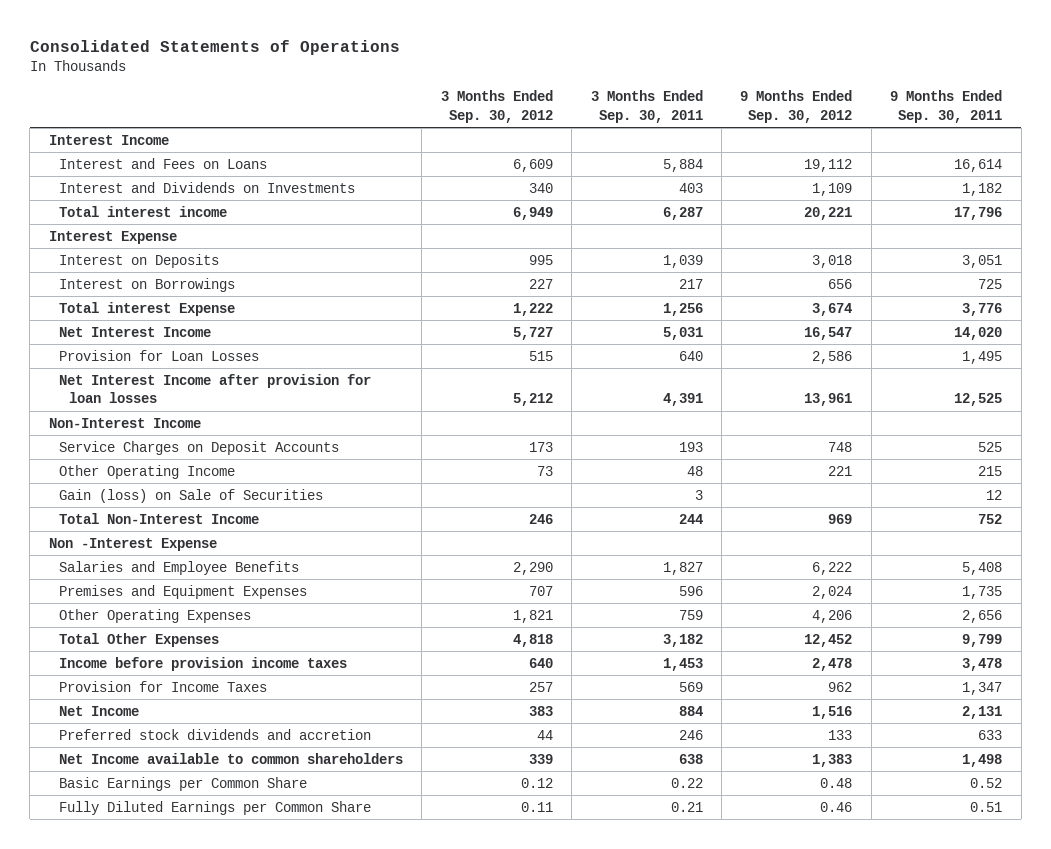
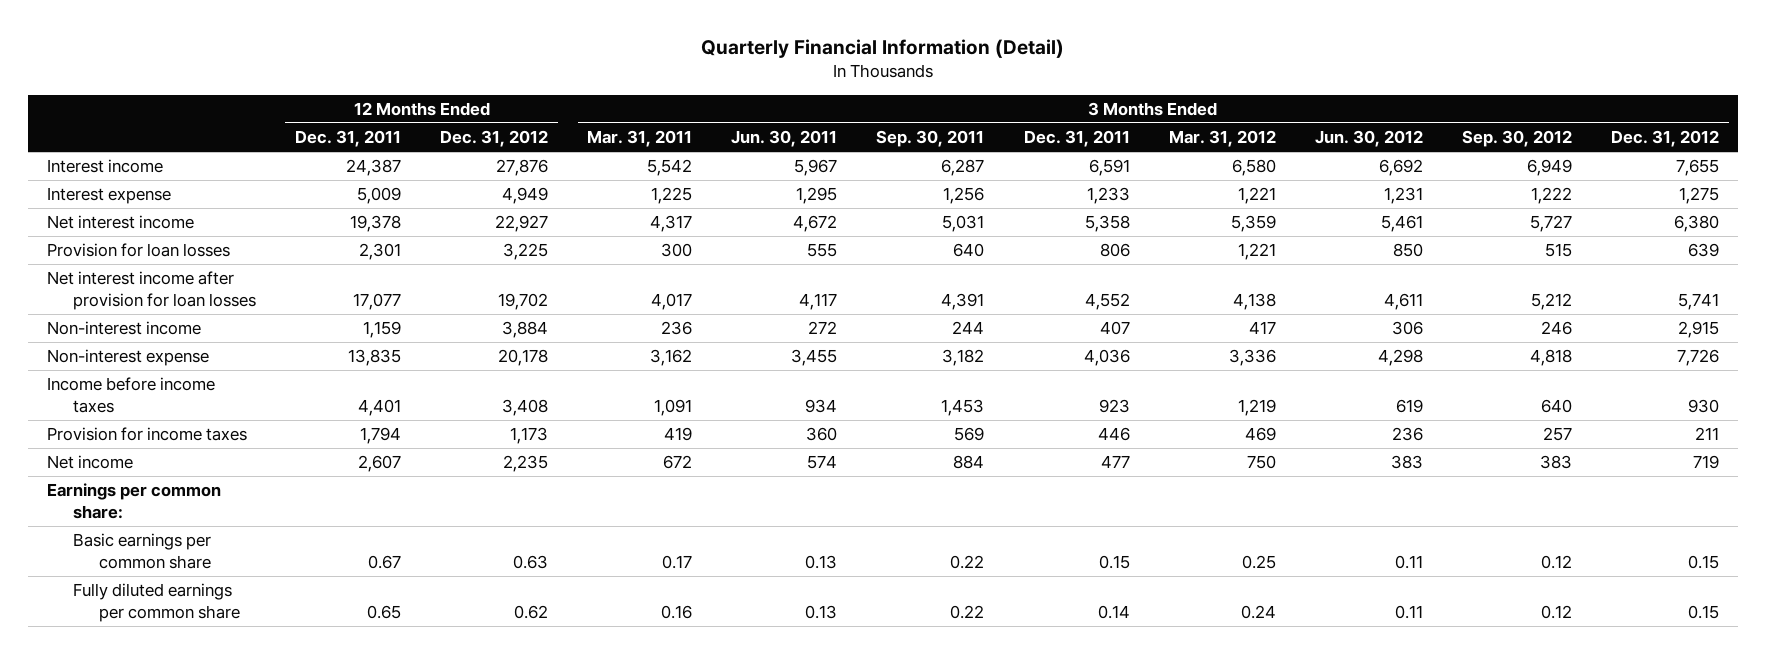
- Consolidated Statements of Operations
+ Quarterly Financial Information (Detail)
- | 3 Months Ended Sep. 30, 2012 | 3 Months Ended Sep. 30, 2011 | 9 Months Ended Sep. 30, 2012 | 9 Months Ended Sep. 30, 2011
+ | 12 Months Ended Dec. 31, 2011 | 12 Months Ended Dec. 31, 2012 | 3 Months Ended Mar. 31, 2011 | 3 Months Ended Jun. 30, 2011 | 3 Months Ended Sep. 30, 2011 | 3 Months Ended Dec. 31, 2011 | 3 Months Ended Mar. 31, 2012 | 3 Months Ended Jun. 30, 2012 | 3 Months Ended Sep. 30, 2012 | 3 Months Ended Dec. 31, 2012
- Interest Income
- Interest and Fees on Loans | 6,609 | 5,884 | 19,112 | 16,614
- Interest and Dividends on Investments | 340 | 403 | 1,109 | 1,182
- Total interest income | 6,949 | 6,287 | 20,221 | 17,796
- Interest Expense
- Interest on Deposits | 995 | 1,039 | 3,018 | 3,051
- Interest on Borrowings | 227 | 217 | 656 | 725
- Total interest Expense | 1,222 | 1,256 | 3,674 | 3,776
- Net Interest Income | 5,727 | 5,031 | 16,547 | 14,020
- Provision for Loan Losses | 515 | 640 | 2,586 | 1,495
- Net Interest Income after provision for loan losses | 5,212 | 4,391 | 13,961 | 12,525
- Non-Interest Income
- Service Charges on Deposit Accounts | 173 | 193 | 748 | 525
- Other Operating Income | 73 | 48 | 221 | 215
- Gain (loss) on Sale of Securities | | 3 | | 12
- Total Non-Interest Income | 246 | 244 | 969 | 752
- Non -Interest Expense
- Salaries and Employee Benefits | 2,290 | 1,827 | 6,222 | 5,408
- Premises and Equipment Expenses | 707 | 596 | 2,024 | 1,735
- Other Operating Expenses | 1,821 | 759 | 4,206 | 2,656
- Total Other Expenses | 4,818 | 3,182 | 12,452 | 9,799
- Income before provision income taxes | 640 | 1,453 | 2,478 | 3,478
- Provision for Income Taxes | 257 | 569 | 962 | 1,347
- Net Income | 383 | 884 | 1,516 | 2,131
- Preferred stock dividends and accretion | 44 | 246 | 133 | 633
- Net Income available to common shareholders | 339 | 638 | 1,383 | 1,498
- Basic Earnings per Common Share | 0.12 | 0.22 | 0.48 | 0.52
- Fully Diluted Earnings per Common Share | 0.11 | 0.21 | 0.46 | 0.51
+ Interest income | 24,387 | 27,876 | 5,542 | 5,967 | 6,287 | 6,591 | 6,580 | 6,692 | 6,949 | 7,655
+ Interest expense | 5,009 | 4,949 | 1,225 | 1,295 | 1,256 | 1,233 | 1,221 | 1,231 | 1,222 | 1,275
+ Net interest income | 19,378 | 22,927 | 4,317 | 4,672 | 5,031 | 5,358 | 5,359 | 5,461 | 5,727 | 6,380
+ Provision for loan losses | 2,301 | 3,225 | 300 | 555 | 640 | 806 | 1,221 | 850 | 515 | 639
+ Net interest income after provision for loan losses | 17,077 | 19,702 | 4,017 | 4,117 | 4,391 | 4,552 | 4,138 | 4,611 | 5,212 | 5,741
+ Non-interest income | 1,159 | 3,884 | 236 | 272 | 244 | 407 | 417 | 306 | 246 | 2,915
+ Non-interest expense | 13,835 | 20,178 | 3,162 | 3,455 | 3,182 | 4,036 | 3,336 | 4,298 | 4,818 | 7,726
+ Income before income taxes | 4,401 | 3,408 | 1,091 | 934 | 1,453 | 923 | 1,219 | 619 | 640 | 930
+ Provision for income taxes | 1,794 | 1,173 | 419 | 360 | 569 | 446 | 469 | 236 | 257 | 211
+ Net income | 2,607 | 2,235 | 672 | 574 | 884 | 477 | 750 | 383 | 383 | 719
+ Earnings per common share:
+ Basic earnings per common share | 0.67 | 0.63 | 0.17 | 0.13 | 0.22 | 0.15 | 0.25 | 0.11 | 0.12 | 0.15
+ Fully diluted earnings per common share | 0.65 | 0.62 | 0.16 | 0.13 | 0.22 | 0.14 | 0.24 | 0.11 | 0.12 | 0.15

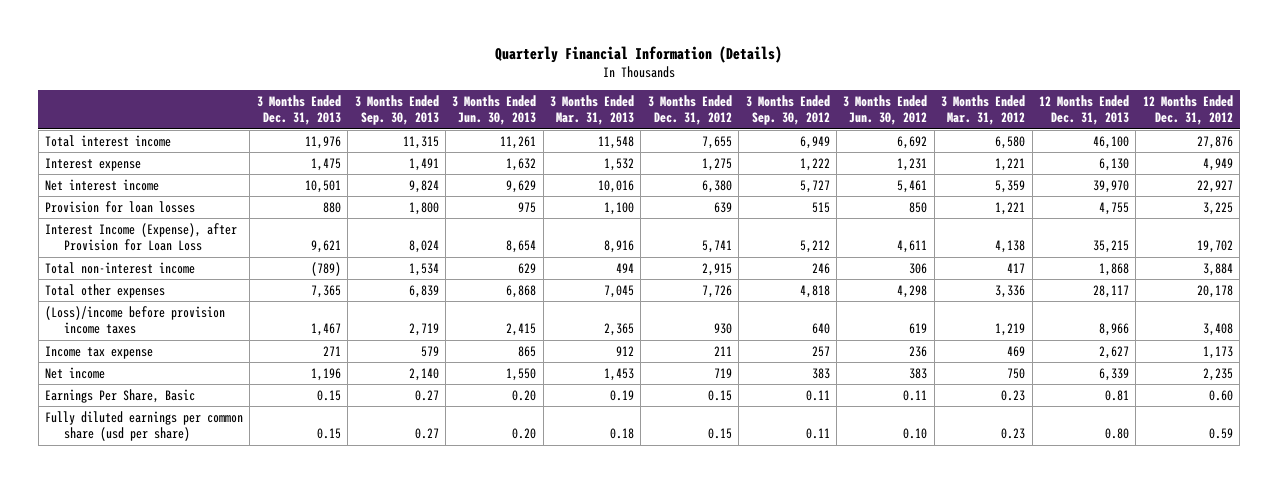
- Quarterly Financial Information (Detail)
+ Quarterly Financial Information (Details)
- | 12 Months Ended Dec. 31, 2011 | 12 Months Ended Dec. 31, 2012 | 3 Months Ended Mar. 31, 2011 | 3 Months Ended Jun. 30, 2011 | 3 Months Ended Sep. 30, 2011 | 3 Months Ended Dec. 31, 2011 | 3 Months Ended Mar. 31, 2012 | 3 Months Ended Jun. 30, 2012 | 3 Months Ended Sep. 30, 2012 | 3 Months Ended Dec. 31, 2012
+ | 3 Months Ended Dec. 31, 2013 | 3 Months Ended Sep. 30, 2013 | 3 Months Ended Jun. 30, 2013 | 3 Months Ended Mar. 31, 2013 | 3 Months Ended Dec. 31, 2012 | 3 Months Ended Sep. 30, 2012 | 3 Months Ended Jun. 30, 2012 | 3 Months Ended Mar. 31, 2012 | 12 Months Ended Dec. 31, 2013 | 12 Months Ended Dec. 31, 2012
- Interest income | 24,387 | 27,876 | 5,542 | 5,967 | 6,287 | 6,591 | 6,580 | 6,692 | 6,949 | 7,655
+ Total interest income | 11,976 | 11,315 | 11,261 | 11,548 | 7,655 | 6,949 | 6,692 | 6,580 | 46,100 | 27,876
- Net interest income after provision for loan losses | 17,077 | 19,702 | 4,017 | 4,117 | 4,391 | 4,552 | 4,138 | 4,611 | 5,212 | 5,741
- Non-interest income | 1,159 | 3,884 | 236 | 272 | 244 | 407 | 417 | 306 | 246 | 2,915
- Non-interest expense | 13,835 | 20,178 | 3,162 | 3,455 | 3,182 | 4,036 | 3,336 | 4,298 | 4,818 | 7,726
- Income before income taxes | 4,401 | 3,408 | 1,091 | 934 | 1,453 | 923 | 1,219 | 619 | 640 | 930
- Provision for income taxes | 1,794 | 1,173 | 419 | 360 | 569 | 446 | 469 | 236 | 257 | 211
+ Interest Income (Expense), after Provision for Loan Loss | 9,621 | 8,024 | 8,654 | 8,916 | 5,741 | 5,212 | 4,611 | 4,138 | 35,215 | 19,702
+ Total non-interest income | (789) | 1,534 | 629 | 494 | 2,915 | 246 | 306 | 417 | 1,868 | 3,884
+ Total other expenses | 7,365 | 6,839 | 6,868 | 7,045 | 7,726 | 4,818 | 4,298 | 3,336 | 28,117 | 20,178
+ (Loss)/income before provision income taxes | 1,467 | 2,719 | 2,415 | 2,365 | 930 | 640 | 619 | 1,219 | 8,966 | 3,408
+ Income tax expense | 271 | 579 | 865 | 912 | 211 | 257 | 236 | 469 | 2,627 | 1,173
- Earnings per common share:
- Basic earnings per common share | 0.67 | 0.63 | 0.17 | 0.13 | 0.22 | 0.15 | 0.25 | 0.11 | 0.12 | 0.15
- Fully diluted earnings per common share | 0.65 | 0.62 | 0.16 | 0.13 | 0.22 | 0.14 | 0.24 | 0.11 | 0.12 | 0.15
+ Earnings Per Share, Basic | 0.15 | 0.27 | 0.20 | 0.19 | 0.15 | 0.11 | 0.11 | 0.23 | 0.81 | 0.60
+ Fully diluted earnings per common share (usd per share) | 0.15 | 0.27 | 0.20 | 0.18 | 0.15 | 0.11 | 0.10 | 0.23 | 0.80 | 0.59

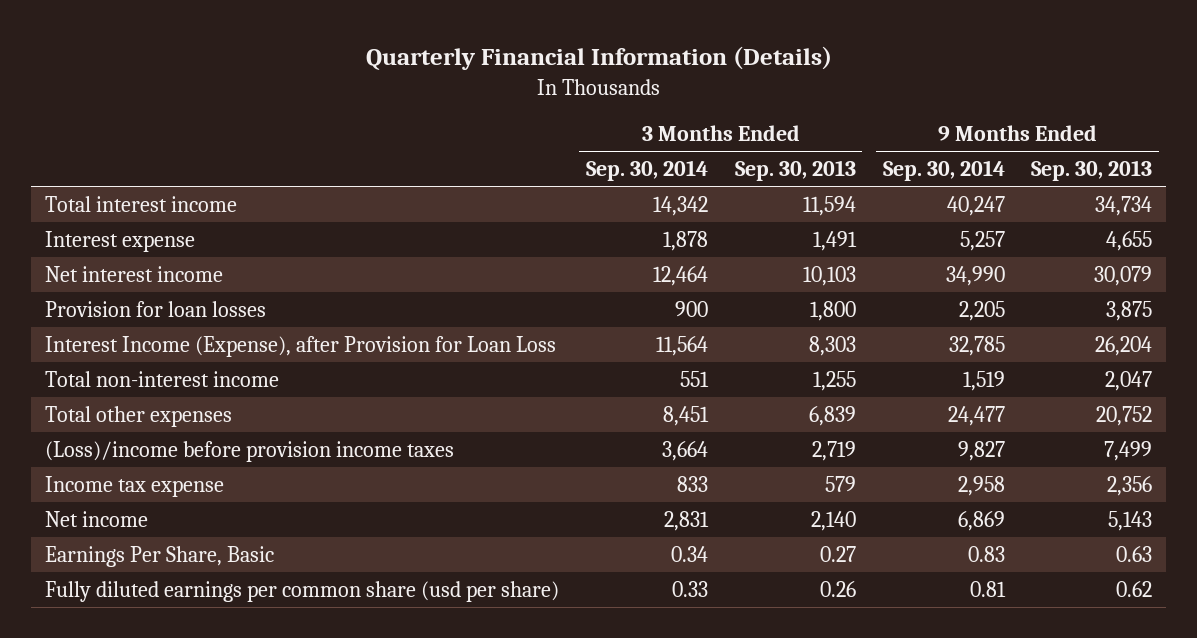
- | 3 Months Ended Dec. 31, 2013 | 3 Months Ended Sep. 30, 2013 | 3 Months Ended Jun. 30, 2013 | 3 Months Ended Mar. 31, 2013 | 3 Months Ended Dec. 31, 2012 | 3 Months Ended Sep. 30, 2012 | 3 Months Ended Jun. 30, 2012 | 3 Months Ended Mar. 31, 2012 | 12 Months Ended Dec. 31, 2013 | 12 Months Ended Dec. 31, 2012
+ | 3 Months Ended Sep. 30, 2014 | 3 Months Ended Sep. 30, 2013 | 9 Months Ended Sep. 30, 2014 | 9 Months Ended Sep. 30, 2013
- Total interest income | 11,976 | 11,315 | 11,261 | 11,548 | 7,655 | 6,949 | 6,692 | 6,580 | 46,100 | 27,876
+ Total interest income | 14,342 | 11,594 | 40,247 | 34,734
- Net interest income | 10,501 | 9,824 | 9,629 | 10,016 | 6,380 | 5,727 | 5,461 | 5,359 | 39,970 | 22,927
+ Net interest income | 12,464 | 10,103 | 34,990 | 30,079
- Interest Income (Expense), after Provision for Loan Loss | 9,621 | 8,024 | 8,654 | 8,916 | 5,741 | 5,212 | 4,611 | 4,138 | 35,215 | 19,702
- Total non-interest income | (789) | 1,534 | 629 | 494 | 2,915 | 246 | 306 | 417 | 1,868 | 3,884
+ Interest Income (Expense), after Provision for Loan Loss | 11,564 | 8,303 | 32,785 | 26,204
+ Total non-interest income | 551 | 1,255 | 1,519 | 2,047
- Fully diluted earnings per common share (usd per share) | 0.15 | 0.27 | 0.20 | 0.18 | 0.15 | 0.11 | 0.10 | 0.23 | 0.80 | 0.59
+ Fully diluted earnings per common share (usd per share) | 0.33 | 0.26 | 0.81 | 0.62

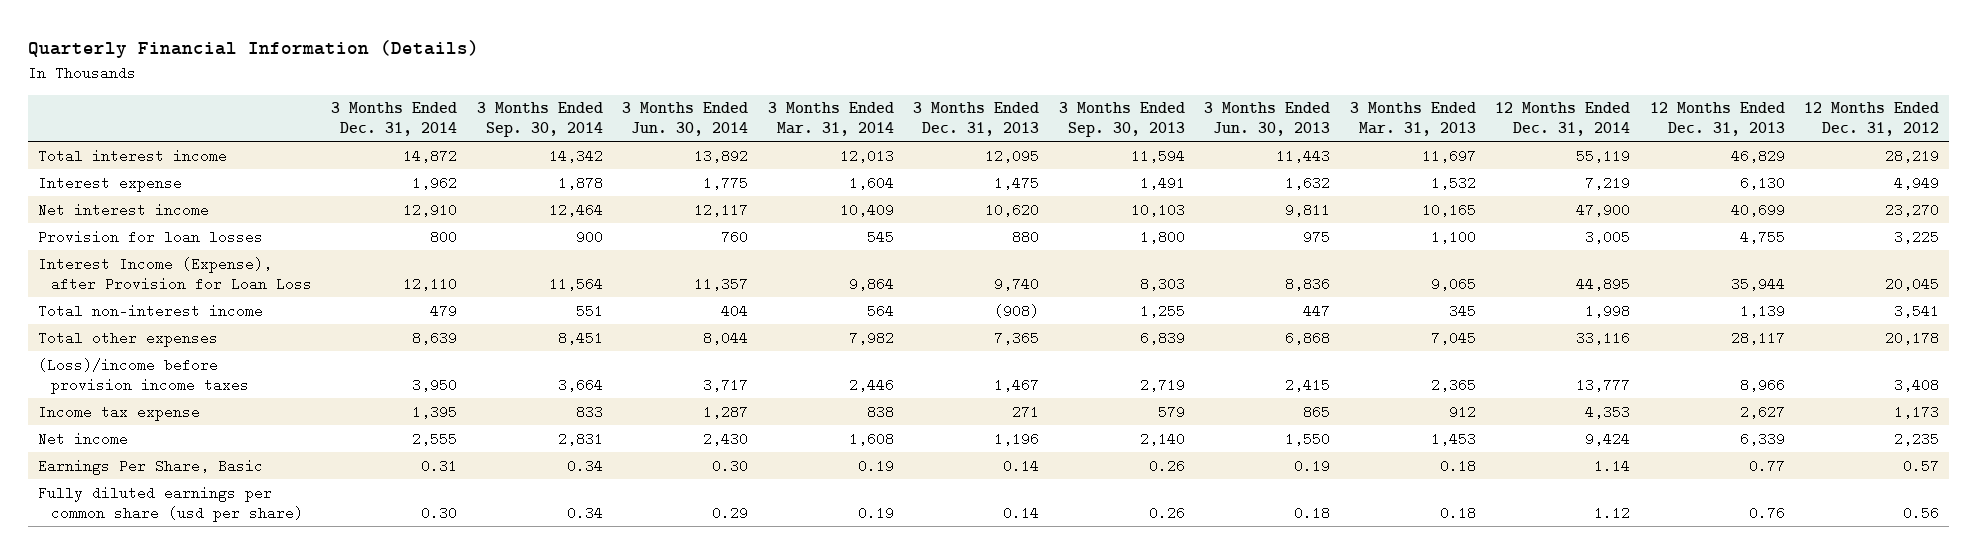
- | 3 Months Ended Sep. 30, 2014 | 3 Months Ended Sep. 30, 2013 | 9 Months Ended Sep. 30, 2014 | 9 Months Ended Sep. 30, 2013
+ | 3 Months Ended Dec. 31, 2014 | 3 Months Ended Sep. 30, 2014 | 3 Months Ended Jun. 30, 2014 | 3 Months Ended Mar. 31, 2014 | 3 Months Ended Dec. 31, 2013 | 3 Months Ended Sep. 30, 2013 | 3 Months Ended Jun. 30, 2013 | 3 Months Ended Mar. 31, 2013 | 12 Months Ended Dec. 31, 2014 | 12 Months Ended Dec. 31, 2013 | 12 Months Ended Dec. 31, 2012
- Earnings Per Share, Basic | 0.34 | 0.27 | 0.83 | 0.63
- Fully diluted earnings per common share (usd per share) | 0.33 | 0.26 | 0.81 | 0.62
+ Earnings Per Share, Basic | 0.31 | 0.34 | 0.30 | 0.19 | 0.14 | 0.26 | 0.19 | 0.18 | 1.14 | 0.77 | 0.57
+ Fully diluted earnings per common share (usd per share) | 0.30 | 0.34 | 0.29 | 0.19 | 0.14 | 0.26 | 0.18 | 0.18 | 1.12 | 0.76 | 0.56

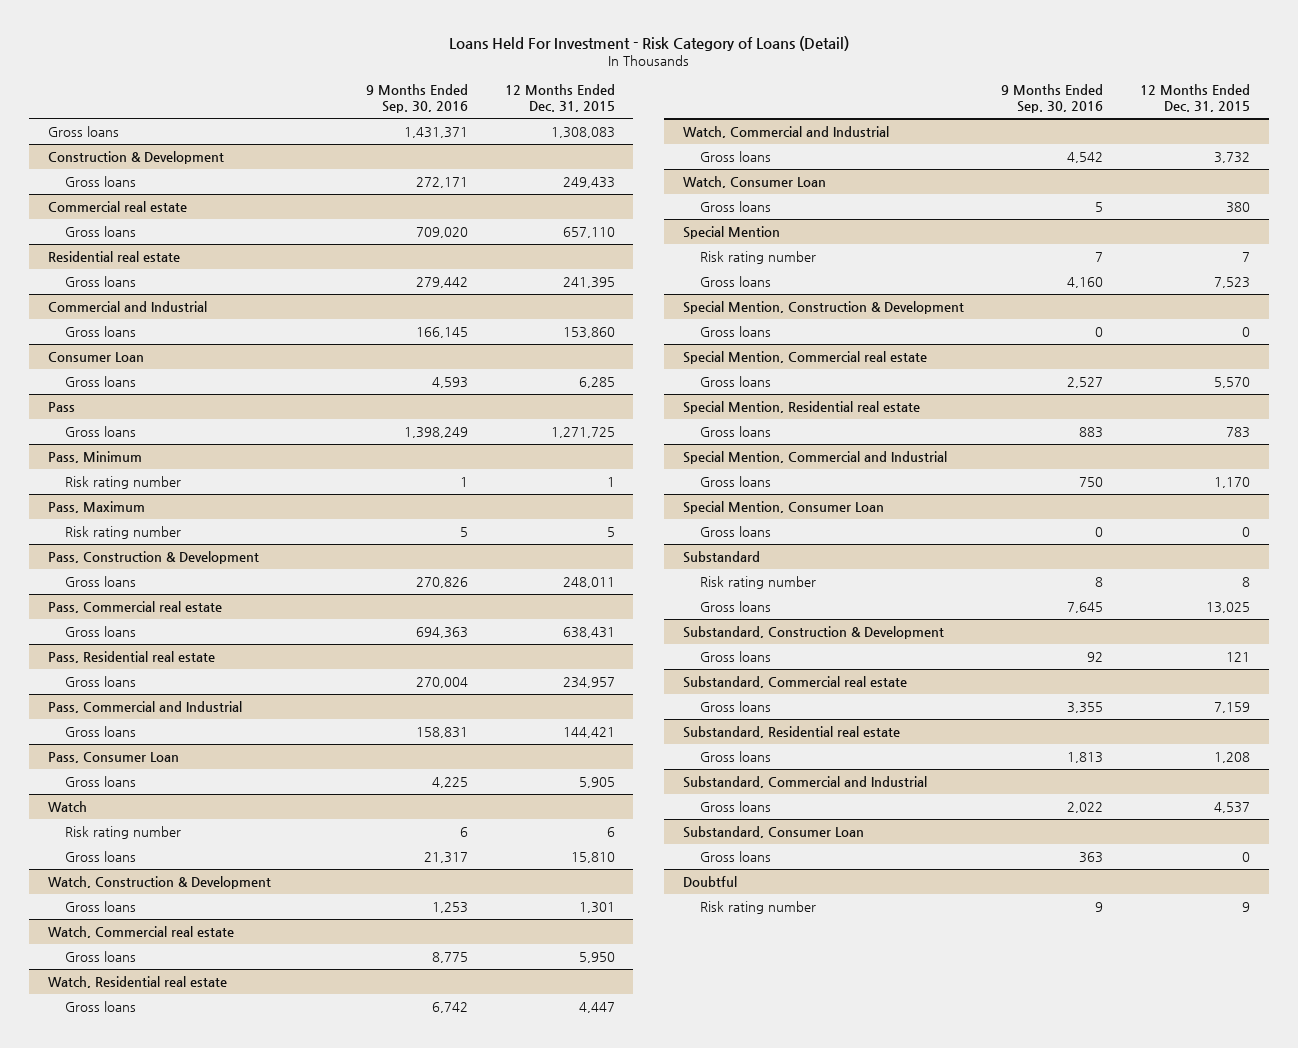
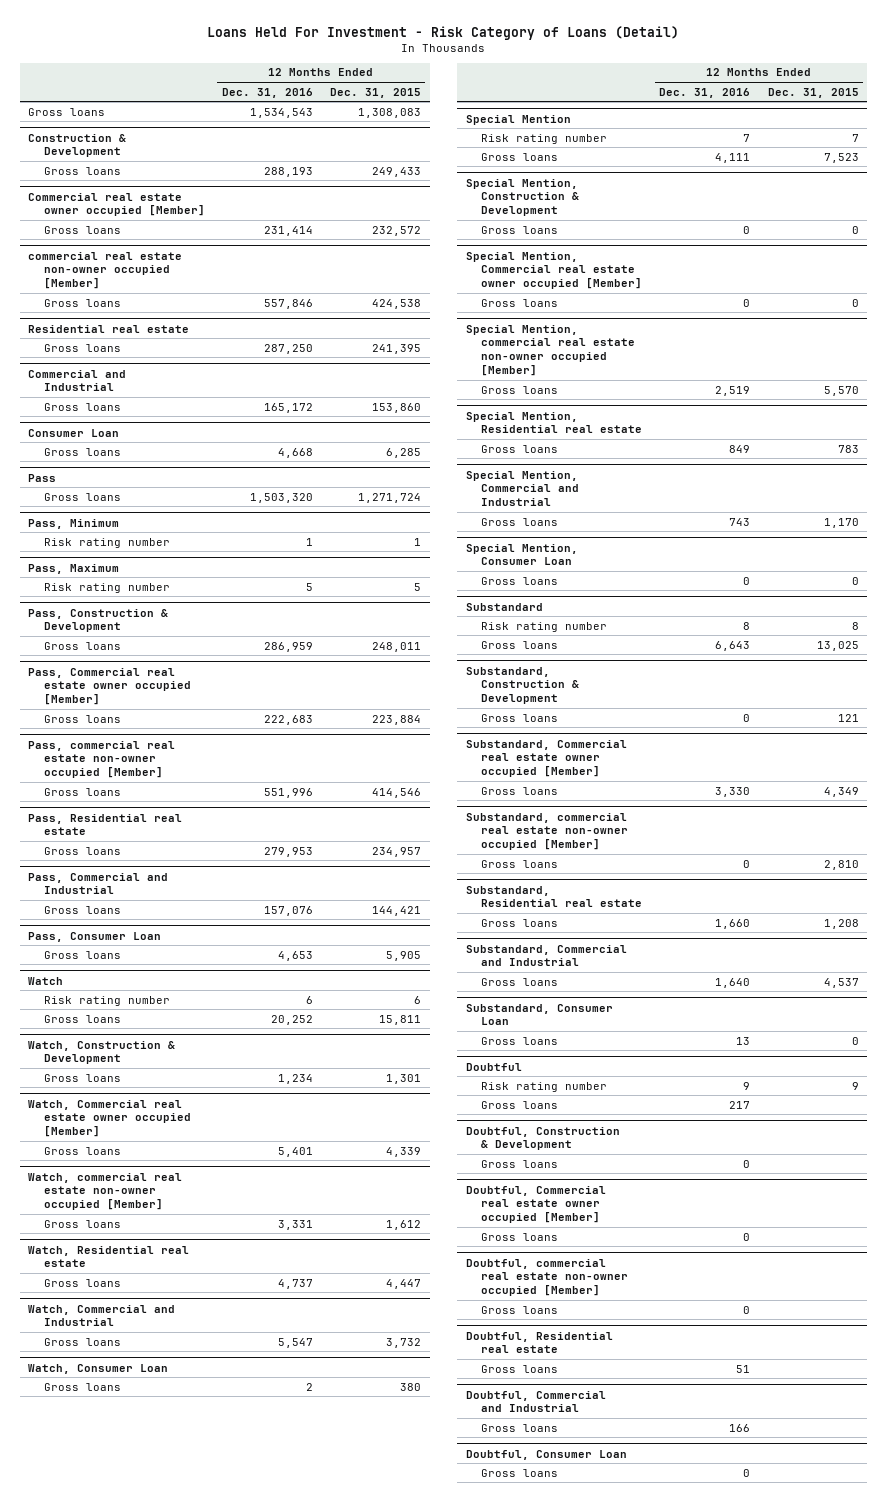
- | 9 Months Ended Sep. 30, 2016 | 12 Months Ended Dec. 31, 2015
+ | 12 Months Ended Dec. 31, 2016 | 12 Months Ended Dec. 31, 2015
- Commercial real estate
- Gross loans | 709,020 | 657,110
+ Commercial real estate owner occupied [Member]
+ Gross loans | 231,414 | 232,572
+ commercial real estate non-owner occupied [Member]
+ Gross loans | 557,846 | 424,538
@ Pass
- Gross loans | 1,398,249 | 1,271,725
+ Gross loans | 1,503,320 | 1,271,724
- Pass, Commercial real estate
- Gross loans | 694,363 | 638,431
+ Pass, Commercial real estate owner occupied [Member]
+ Gross loans | 222,683 | 223,884
+ Pass, commercial real estate non-owner occupied [Member]
+ Gross loans | 551,996 | 414,546
@ Watch
- Gross loans | 21,317 | 15,810
+ Gross loans | 20,252 | 15,811
- Watch, Commercial real estate
- Gross loans | 8,775 | 5,950
+ Watch, Commercial real estate owner occupied [Member]
+ Gross loans | 5,401 | 4,339
+ Watch, commercial real estate non-owner occupied [Member]
+ Gross loans | 3,331 | 1,612
- Special Mention, Commercial real estate
+ Special Mention, Commercial real estate owner occupied [Member]
+ Gross loans | 0 | 0
+ Special Mention, commercial real estate non-owner occupied [Member]
- Substandard, Commercial real estate
- Gross loans | 3,355 | 7,159
+ Substandard, Commercial real estate owner occupied [Member]
+ Gross loans | 3,330 | 4,349
+ Substandard, commercial real estate non-owner occupied [Member]
+ Gross loans | 0 | 2,810
@ Doubtful
+ Gross loans | 217 |
+ Doubtful, Construction & Development
+ Gross loans | 0 |
+ Doubtful, Commercial real estate owner occupied [Member]
+ Gross loans | 0 |
+ Doubtful, commercial real estate non-owner occupied [Member]
+ Gross loans | 0 |
+ Doubtful, Residential real estate
+ Gross loans | 51 |
+ Doubtful, Commercial and Industrial
+ Gross loans | 166 |
+ Doubtful, Consumer Loan
+ Gross loans | 0 |

